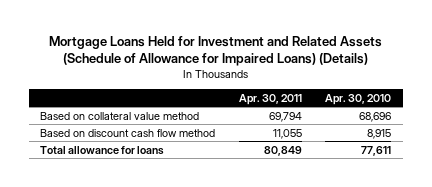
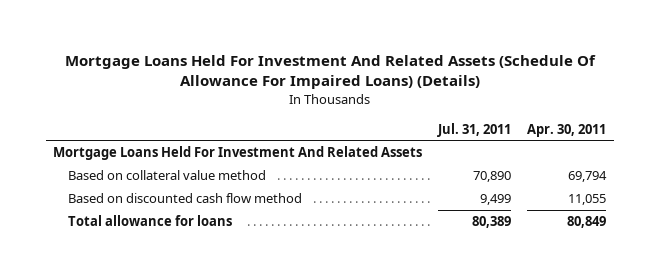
- Mortgage Loans Held for Investment and Related Assets (Schedule of Allowance for Impaired Loans) (Details)
+ Mortgage Loans Held For Investment And Related Assets (Schedule Of Allowance For Impaired Loans) (Details)
- | Apr. 30, 2011 | Apr. 30, 2010
+ | Jul. 31, 2011 | Apr. 30, 2011
+ Mortgage Loans Held For Investment And Related Assets
- Based on discount cash flow method | 11,055 | 8,915
+ Based on discounted cash flow method | 9,499 | 11,055

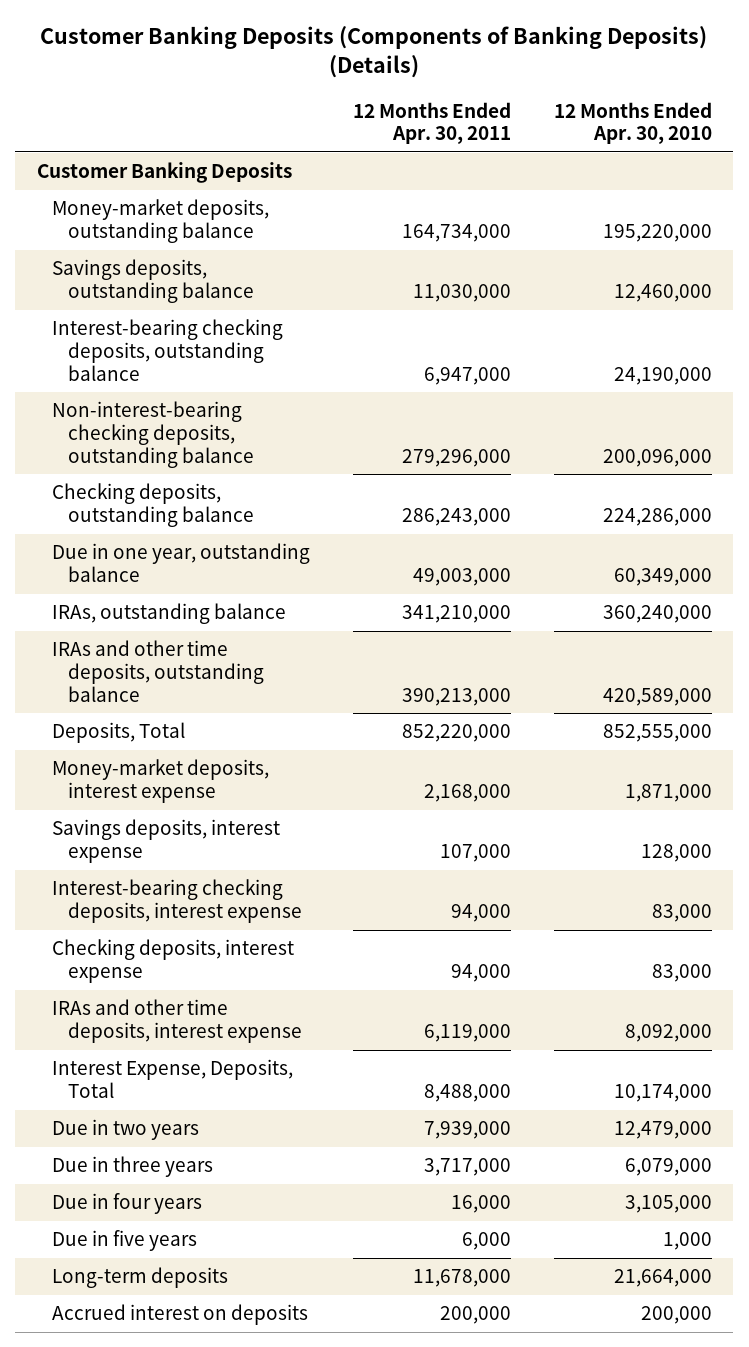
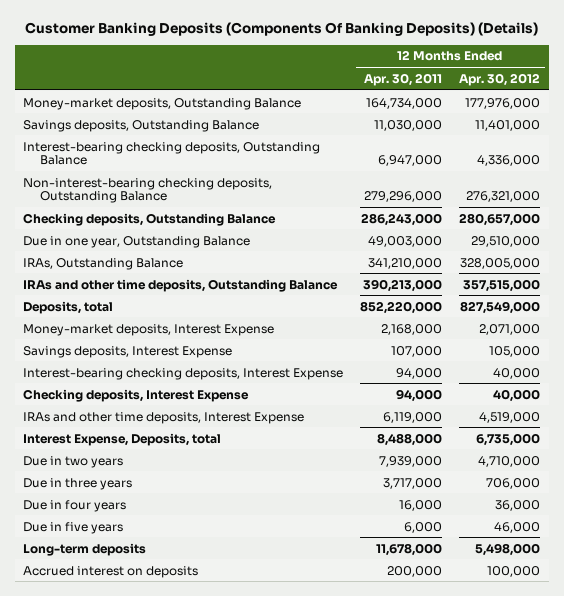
- Customer Banking Deposits (Components of Banking Deposits) (Details)
+ Customer Banking Deposits (Components Of Banking Deposits) (Details)
- | 12 Months Ended Apr. 30, 2011 | 12 Months Ended Apr. 30, 2010
+ | 12 Months Ended Apr. 30, 2011 | 12 Months Ended Apr. 30, 2012
- Customer Banking Deposits
- Money-market deposits, outstanding balance | 164,734,000 | 195,220,000
- Savings deposits, outstanding balance | 11,030,000 | 12,460,000
- Interest-bearing checking deposits, outstanding balance | 6,947,000 | 24,190,000
- Non-interest-bearing checking deposits, outstanding balance | 279,296,000 | 200,096,000
- Checking deposits, outstanding balance | 286,243,000 | 224,286,000
- Due in one year, outstanding balance | 49,003,000 | 60,349,000
- IRAs, outstanding balance | 341,210,000 | 360,240,000
- IRAs and other time deposits, outstanding balance | 390,213,000 | 420,589,000
- Deposits, Total | 852,220,000 | 852,555,000
- Money-market deposits, interest expense | 2,168,000 | 1,871,000
- Savings deposits, interest expense | 107,000 | 128,000
- Interest-bearing checking deposits, interest expense | 94,000 | 83,000
- Checking deposits, interest expense | 94,000 | 83,000
- IRAs and other time deposits, interest expense | 6,119,000 | 8,092,000
- Interest Expense, Deposits, Total | 8,488,000 | 10,174,000
+ Money-market deposits, Outstanding Balance | 164,734,000 | 177,976,000
+ Savings deposits, Outstanding Balance | 11,030,000 | 11,401,000
+ Interest-bearing checking deposits, Outstanding Balance | 6,947,000 | 4,336,000
+ Non-interest-bearing checking deposits, Outstanding Balance | 279,296,000 | 276,321,000
+ Checking deposits, Outstanding Balance | 286,243,000 | 280,657,000
+ Due in one year, Outstanding Balance | 49,003,000 | 29,510,000
+ IRAs, Outstanding Balance | 341,210,000 | 328,005,000
+ IRAs and other time deposits, Outstanding Balance | 390,213,000 | 357,515,000
+ Deposits, total | 852,220,000 | 827,549,000
+ Money-market deposits, Interest Expense | 2,168,000 | 2,071,000
+ Savings deposits, Interest Expense | 107,000 | 105,000
+ Interest-bearing checking deposits, Interest Expense | 94,000 | 40,000
+ Checking deposits, Interest Expense | 94,000 | 40,000
+ IRAs and other time deposits, Interest Expense | 6,119,000 | 4,519,000
+ Interest Expense, Deposits, total | 8,488,000 | 6,735,000

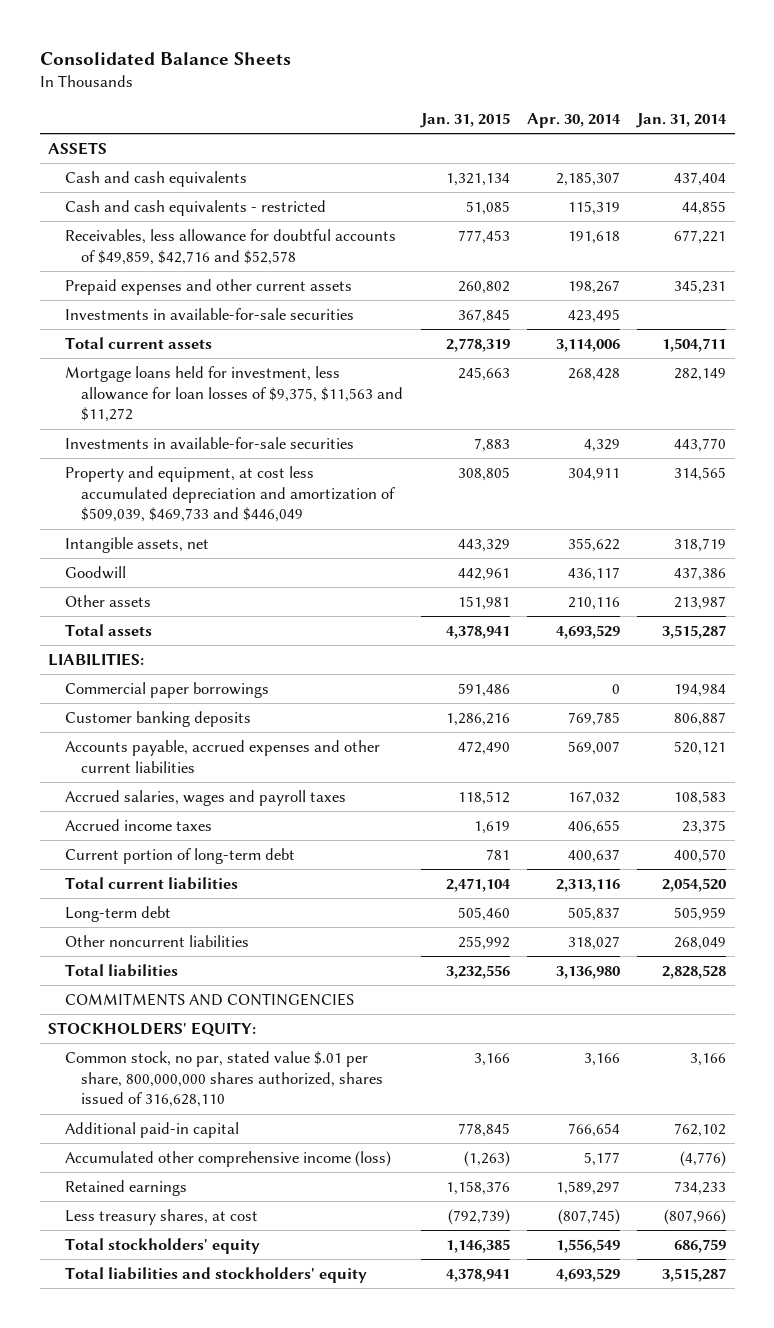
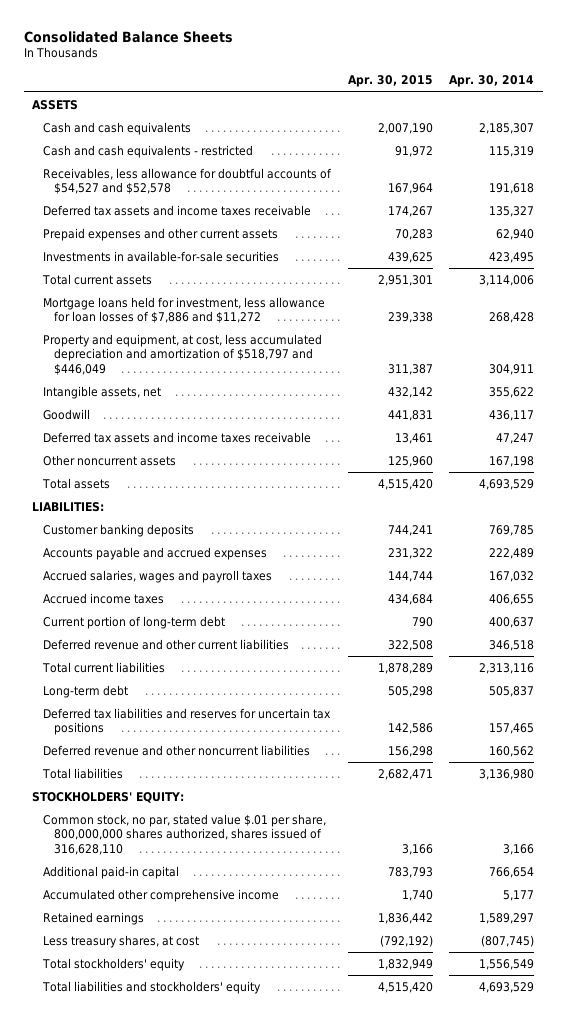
- | Jan. 31, 2015 | Apr. 30, 2014 | Jan. 31, 2014
+ | Apr. 30, 2015 | Apr. 30, 2014
- Receivables, less allowance for doubtful accounts of $49,859, $42,716 and $52,578 | 777,453 | 191,618 | 677,221
- Prepaid expenses and other current assets | 260,802 | 198,267 | 345,231
+ Receivables, less allowance for doubtful accounts of $54,527 and $52,578 | 167,964 | 191,618
+ Deferred tax assets and income taxes receivable | 174,267 | 135,327
+ Prepaid expenses and other current assets | 70,283 | 62,940
- Mortgage loans held for investment, less allowance for loan losses of $9,375, $11,563 and $11,272 | 245,663 | 268,428 | 282,149
- Investments in available-for-sale securities | 7,883 | 4,329 | 443,770
- Property and equipment, at cost less accumulated depreciation and amortization of $509,039, $469,733 and $446,049 | 308,805 | 304,911 | 314,565
+ Mortgage loans held for investment, less allowance for loan losses of $7,886 and $11,272 | 239,338 | 268,428
+ Property and equipment, at cost, less accumulated depreciation and amortization of $518,797 and $446,049 | 311,387 | 304,911
- Other assets | 151,981 | 210,116 | 213,987
+ Deferred tax assets and income taxes receivable | 13,461 | 47,247
+ Other noncurrent assets | 125,960 | 167,198
- Commercial paper borrowings | 591,486 | 0 | 194,984
- Accounts payable, accrued expenses and other current liabilities | 472,490 | 569,007 | 520,121
+ Accounts payable and accrued expenses | 231,322 | 222,489
+ Deferred revenue and other current liabilities | 322,508 | 346,518
- Other noncurrent liabilities | 255,992 | 318,027 | 268,049
+ Deferred tax liabilities and reserves for uncertain tax positions | 142,586 | 157,465
+ Deferred revenue and other noncurrent liabilities | 156,298 | 160,562
- COMMITMENTS AND CONTINGENCIES
- Accumulated other comprehensive income (loss) | (1,263) | 5,177 | (4,776)
+ Accumulated other comprehensive income | 1,740 | 5,177

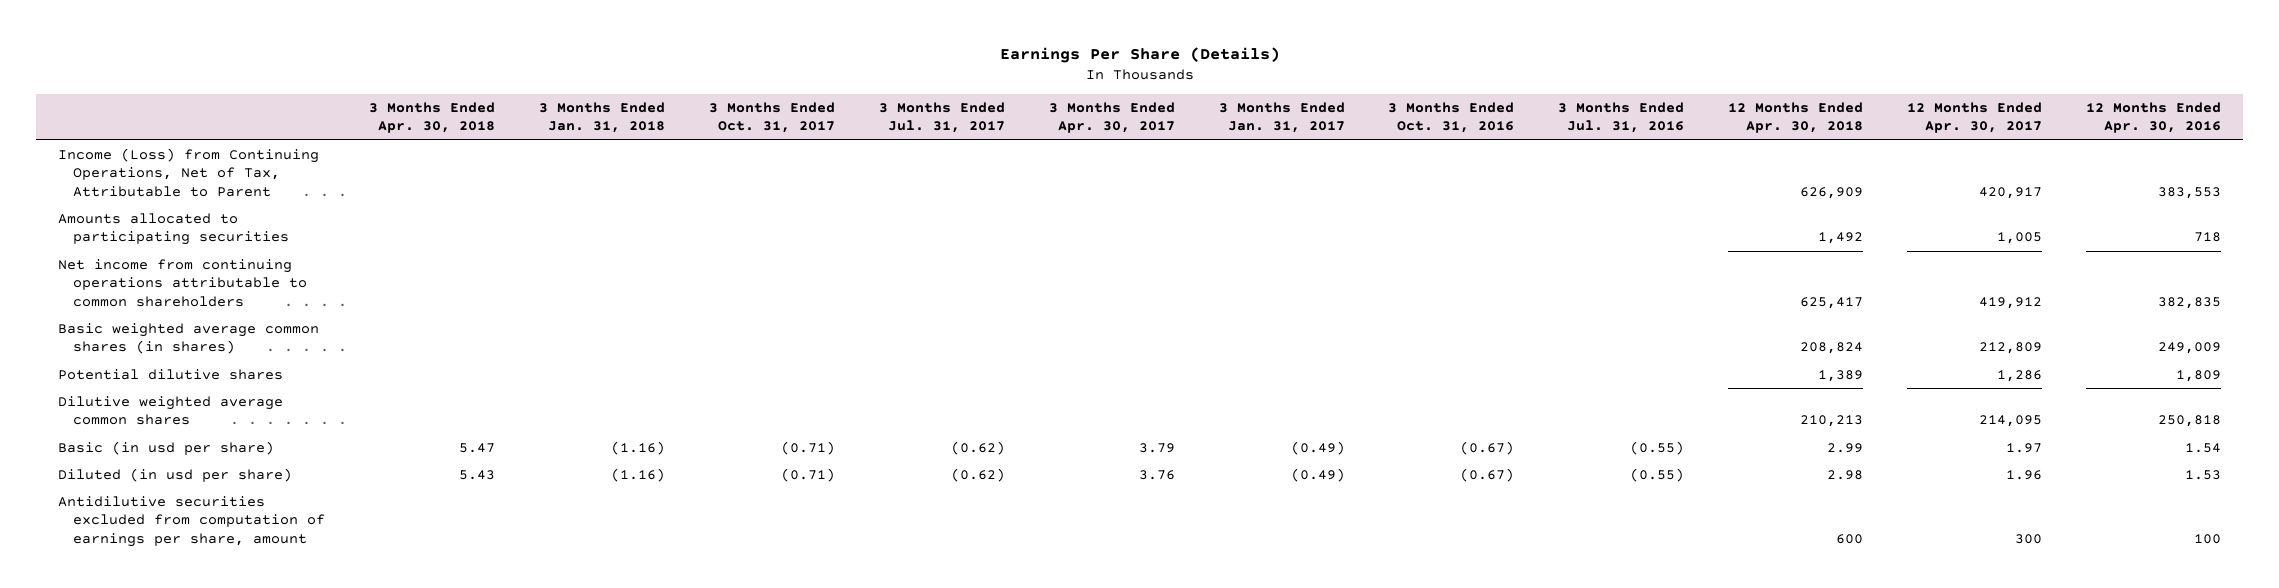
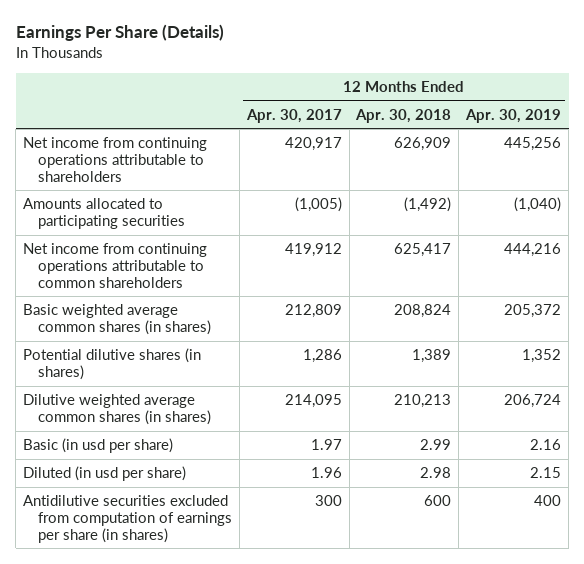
- | 3 Months Ended Apr. 30, 2018 | 3 Months Ended Jan. 31, 2018 | 3 Months Ended Oct. 31, 2017 | 3 Months Ended Jul. 31, 2017 | 3 Months Ended Apr. 30, 2017 | 3 Months Ended Jan. 31, 2017 | 3 Months Ended Oct. 31, 2016 | 3 Months Ended Jul. 31, 2016 | 12 Months Ended Apr. 30, 2018 | 12 Months Ended Apr. 30, 2017 | 12 Months Ended Apr. 30, 2016
+ | 12 Months Ended Apr. 30, 2017 | 12 Months Ended Apr. 30, 2018 | 12 Months Ended Apr. 30, 2019
- Income (Loss) from Continuing Operations, Net of Tax, Attributable to Parent | | | | | | | | | 626,909 | 420,917 | 383,553
- Amounts allocated to participating securities | | | | | | | | | 1,492 | 1,005 | 718
+ Net income from continuing operations attributable to shareholders | 420,917 | 626,909 | 445,256
+ Amounts allocated to participating securities | (1,005) | (1,492) | (1,040)
- Potential dilutive shares | | | | | | | | | 1,389 | 1,286 | 1,809
- Dilutive weighted average common shares | | | | | | | | | 210,213 | 214,095 | 250,818
+ Potential dilutive shares (in shares) | 1,286 | 1,389 | 1,352
+ Dilutive weighted average common shares (in shares) | 214,095 | 210,213 | 206,724
- Antidilutive securities excluded from computation of earnings per share, amount | | | | | | | | | 600 | 300 | 100
+ Antidilutive securities excluded from computation of earnings per share (in shares) | 300 | 600 | 400

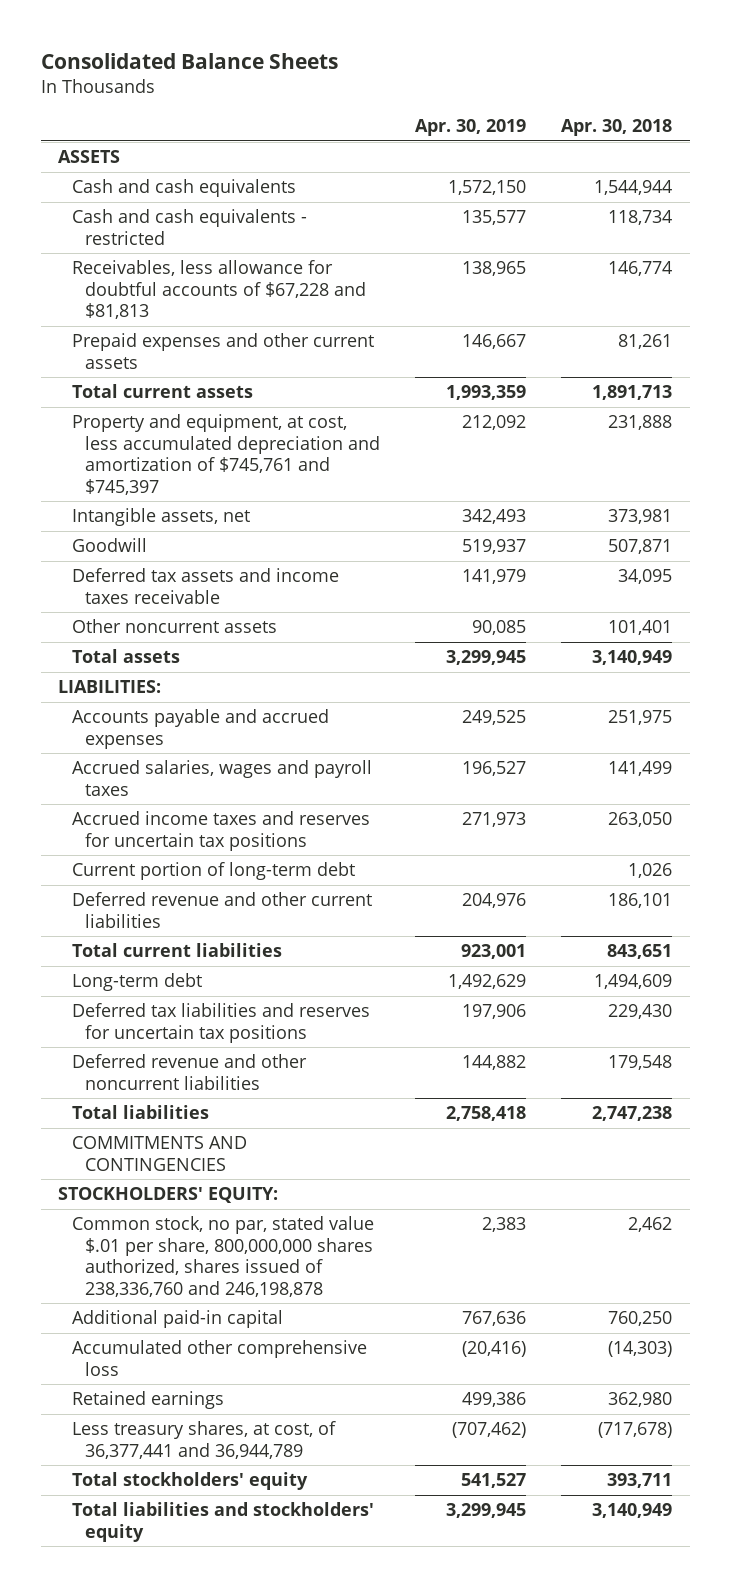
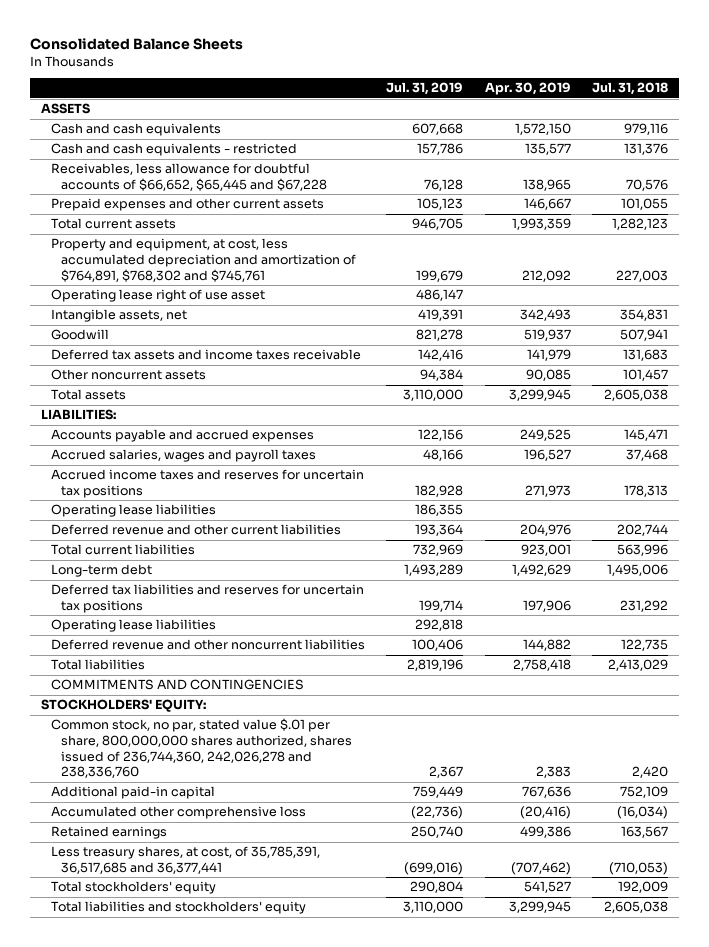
- | Apr. 30, 2019 | Apr. 30, 2018
+ | Jul. 31, 2019 | Apr. 30, 2019 | Jul. 31, 2018
- Receivables, less allowance for doubtful accounts of $67,228 and $81,813 | 138,965 | 146,774
+ Receivables, less allowance for doubtful accounts of $66,652, $65,445 and $67,228 | 76,128 | 138,965 | 70,576
- Property and equipment, at cost, less accumulated depreciation and amortization of $745,761 and $745,397 | 212,092 | 231,888
+ Property and equipment, at cost, less accumulated depreciation and amortization of $764,891, $768,302 and $745,761 | 199,679 | 212,092 | 227,003
+ Operating lease right of use asset | 486,147 | |
- Current portion of long-term debt | | 1,026
+ Operating lease liabilities | 186,355 | |
+ Operating lease liabilities | 292,818 | |
- Common stock, no par, stated value $.01 per share, 800,000,000 shares authorized, shares issued of 238,336,760 and 246,198,878 | 2,383 | 2,462
+ Common stock, no par, stated value $.01 per share, 800,000,000 shares authorized, shares issued of 236,744,360, 242,026,278 and 238,336,760 | 2,367 | 2,383 | 2,420
- Less treasury shares, at cost, of 36,377,441 and 36,944,789 | (707,462) | (717,678)
+ Less treasury shares, at cost, of 35,785,391, 36,517,685 and 36,377,441 | (699,016) | (707,462) | (710,053)

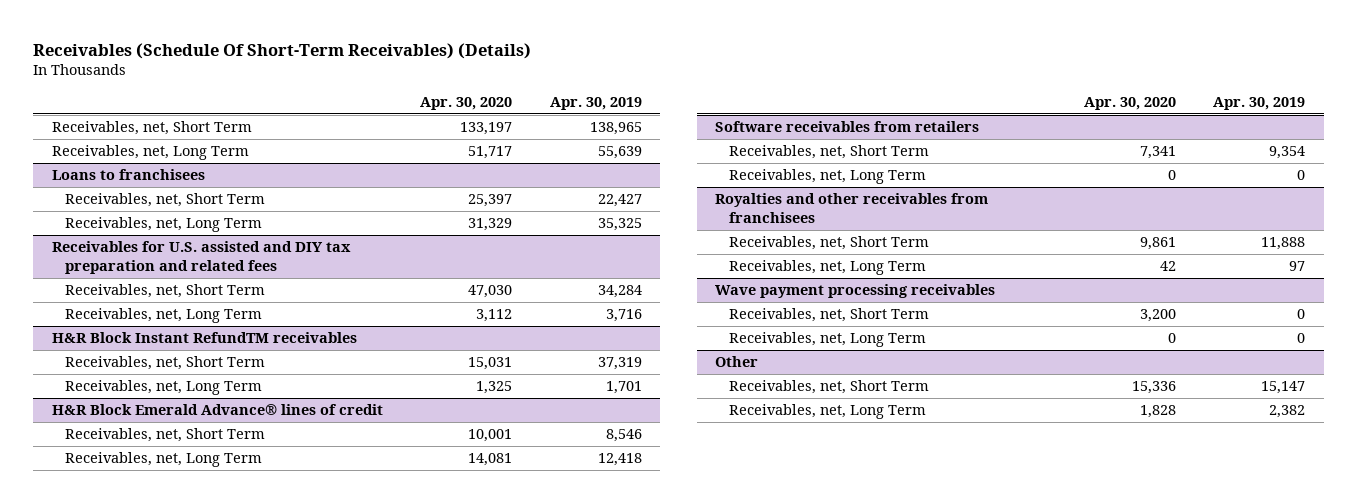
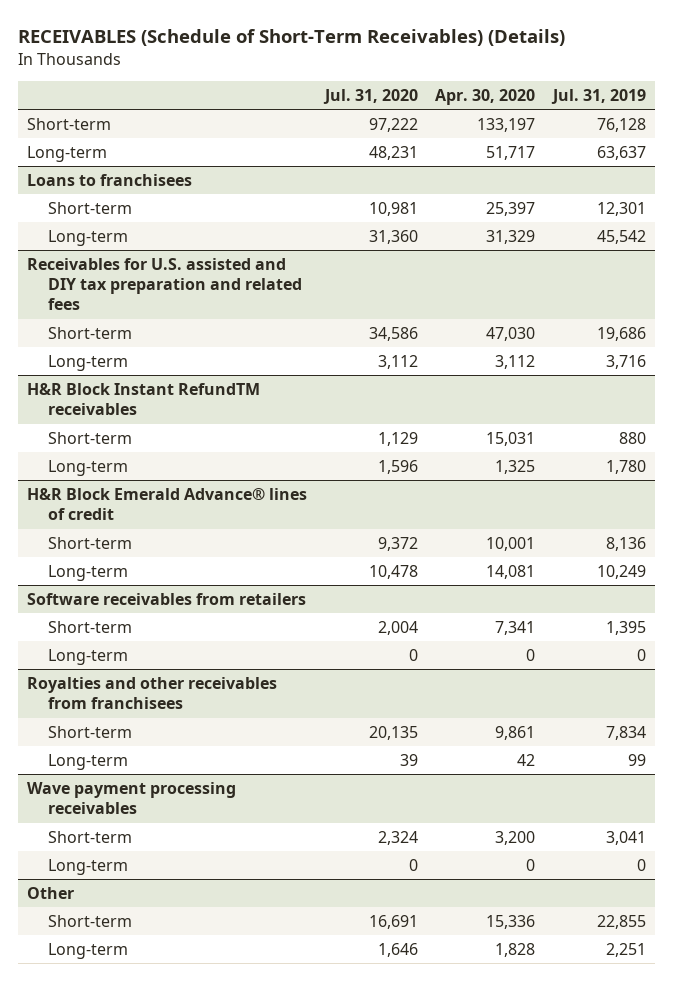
- Receivables (Schedule Of Short-Term Receivables) (Details)
+ RECEIVABLES (Schedule of Short-Term Receivables) (Details)
- | Apr. 30, 2020 | Apr. 30, 2019
+ | Jul. 31, 2020 | Apr. 30, 2020 | Jul. 31, 2019
- Receivables, net, Short Term | 133,197 | 138,965
- Receivables, net, Long Term | 51,717 | 55,639
+ Short-term | 97,222 | 133,197 | 76,128
+ Long-term | 48,231 | 51,717 | 63,637
@ Loans to franchisees
- Receivables, net, Short Term | 25,397 | 22,427
- Receivables, net, Long Term | 31,329 | 35,325
+ Short-term | 10,981 | 25,397 | 12,301
+ Long-term | 31,360 | 31,329 | 45,542
@ Receivables for U.S. assisted and DIY tax preparation and related fees
- Receivables, net, Short Term | 47,030 | 34,284
- Receivables, net, Long Term | 3,112 | 3,716
+ Short-term | 34,586 | 47,030 | 19,686
+ Long-term | 3,112 | 3,112 | 3,716
@ H&R Block Instant RefundTM receivables
- Receivables, net, Short Term | 15,031 | 37,319
- Receivables, net, Long Term | 1,325 | 1,701
+ Short-term | 1,129 | 15,031 | 880
+ Long-term | 1,596 | 1,325 | 1,780
@ H&R Block Emerald Advance® lines of credit
- Receivables, net, Short Term | 10,001 | 8,546
- Receivables, net, Long Term | 14,081 | 12,418
+ Short-term | 9,372 | 10,001 | 8,136
+ Long-term | 10,478 | 14,081 | 10,249
@ Software receivables from retailers
- Receivables, net, Short Term | 7,341 | 9,354
- Receivables, net, Long Term | 0 | 0
+ Short-term | 2,004 | 7,341 | 1,395
+ Long-term | 0 | 0 | 0
@ Royalties and other receivables from franchisees
- Receivables, net, Short Term | 9,861 | 11,888
- Receivables, net, Long Term | 42 | 97
+ Short-term | 20,135 | 9,861 | 7,834
+ Long-term | 39 | 42 | 99
@ Wave payment processing receivables
- Receivables, net, Short Term | 3,200 | 0
- Receivables, net, Long Term | 0 | 0
+ Short-term | 2,324 | 3,200 | 3,041
+ Long-term | 0 | 0 | 0
@ Other
- Receivables, net, Short Term | 15,336 | 15,147
- Receivables, net, Long Term | 1,828 | 2,382
+ Short-term | 16,691 | 15,336 | 22,855
+ Long-term | 1,646 | 1,828 | 2,251

